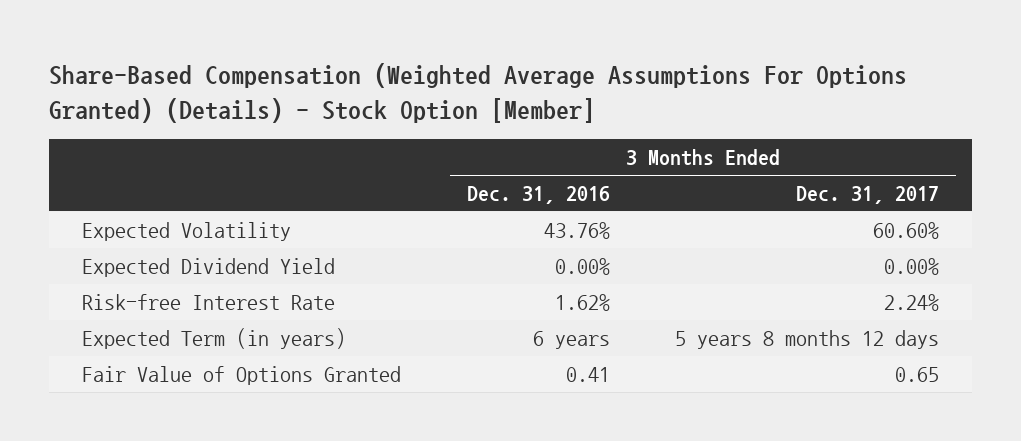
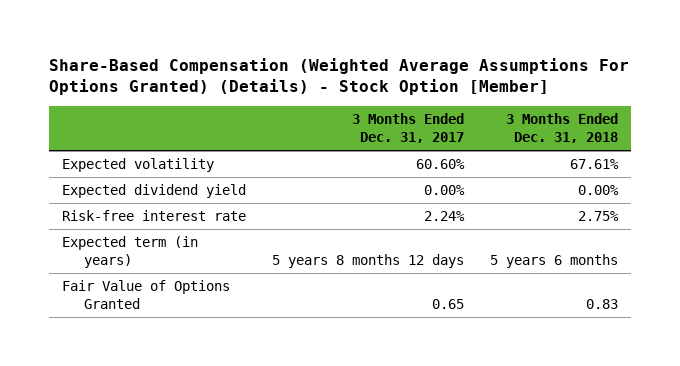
- | 3 Months Ended Dec. 31, 2016 | 3 Months Ended Dec. 31, 2017
+ | 3 Months Ended Dec. 31, 2017 | 3 Months Ended Dec. 31, 2018
- Expected Volatility | 43.76% | 60.60%
- Expected Dividend Yield | 0.00% | 0.00%
- Risk-free Interest Rate | 1.62% | 2.24%
- Expected Term (in years) | 6 years | 5 years 8 months 12 days
+ Expected volatility | 60.60% | 67.61%
+ Expected dividend yield | 0.00% | 0.00%
+ Risk-free interest rate | 2.24% | 2.75%
+ Expected term (in years) | 5 years 8 months 12 days | 5 years 6 months

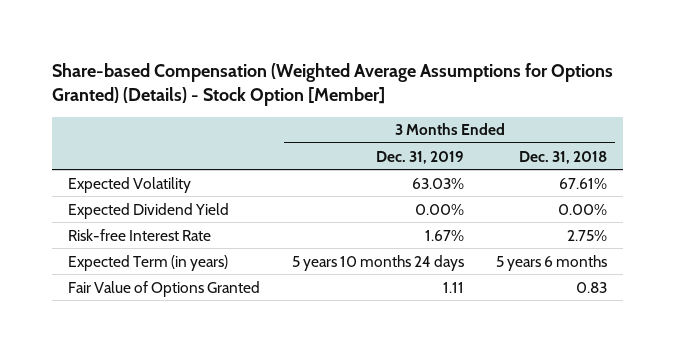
- Share-Based Compensation (Weighted Average Assumptions For Options Granted) (Details) - Stock Option [Member]
+ Share-based Compensation (Weighted Average Assumptions for Options Granted) (Details) - Stock Option [Member]
- | 3 Months Ended Dec. 31, 2017 | 3 Months Ended Dec. 31, 2018
+ | 3 Months Ended Dec. 31, 2019 | 3 Months Ended Dec. 31, 2018
- Expected volatility | 60.60% | 67.61%
- Expected dividend yield | 0.00% | 0.00%
- Risk-free interest rate | 2.24% | 2.75%
- Expected term (in years) | 5 years 8 months 12 days | 5 years 6 months
+ Expected Volatility | 63.03% | 67.61%
+ Expected Dividend Yield | 0.00% | 0.00%
+ Risk-free Interest Rate | 1.67% | 2.75%
+ Expected Term (in years) | 5 years 10 months 24 days | 5 years 6 months

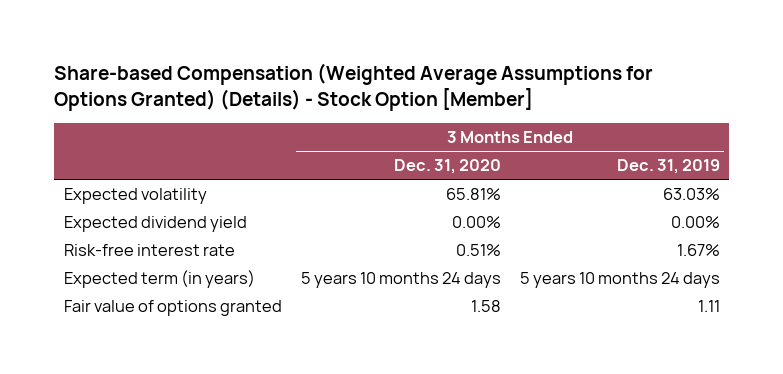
- | 3 Months Ended Dec. 31, 2019 | 3 Months Ended Dec. 31, 2018
+ | 3 Months Ended Dec. 31, 2020 | 3 Months Ended Dec. 31, 2019
- Expected Volatility | 63.03% | 67.61%
- Expected Dividend Yield | 0.00% | 0.00%
- Risk-free Interest Rate | 1.67% | 2.75%
- Expected Term (in years) | 5 years 10 months 24 days | 5 years 6 months
- Fair Value of Options Granted | 1.11 | 0.83
+ Expected volatility | 65.81% | 63.03%
+ Expected dividend yield | 0.00% | 0.00%
+ Risk-free interest rate | 0.51% | 1.67%
+ Expected term (in years) | 5 years 10 months 24 days | 5 years 10 months 24 days
+ Fair value of options granted | 1.58 | 1.11

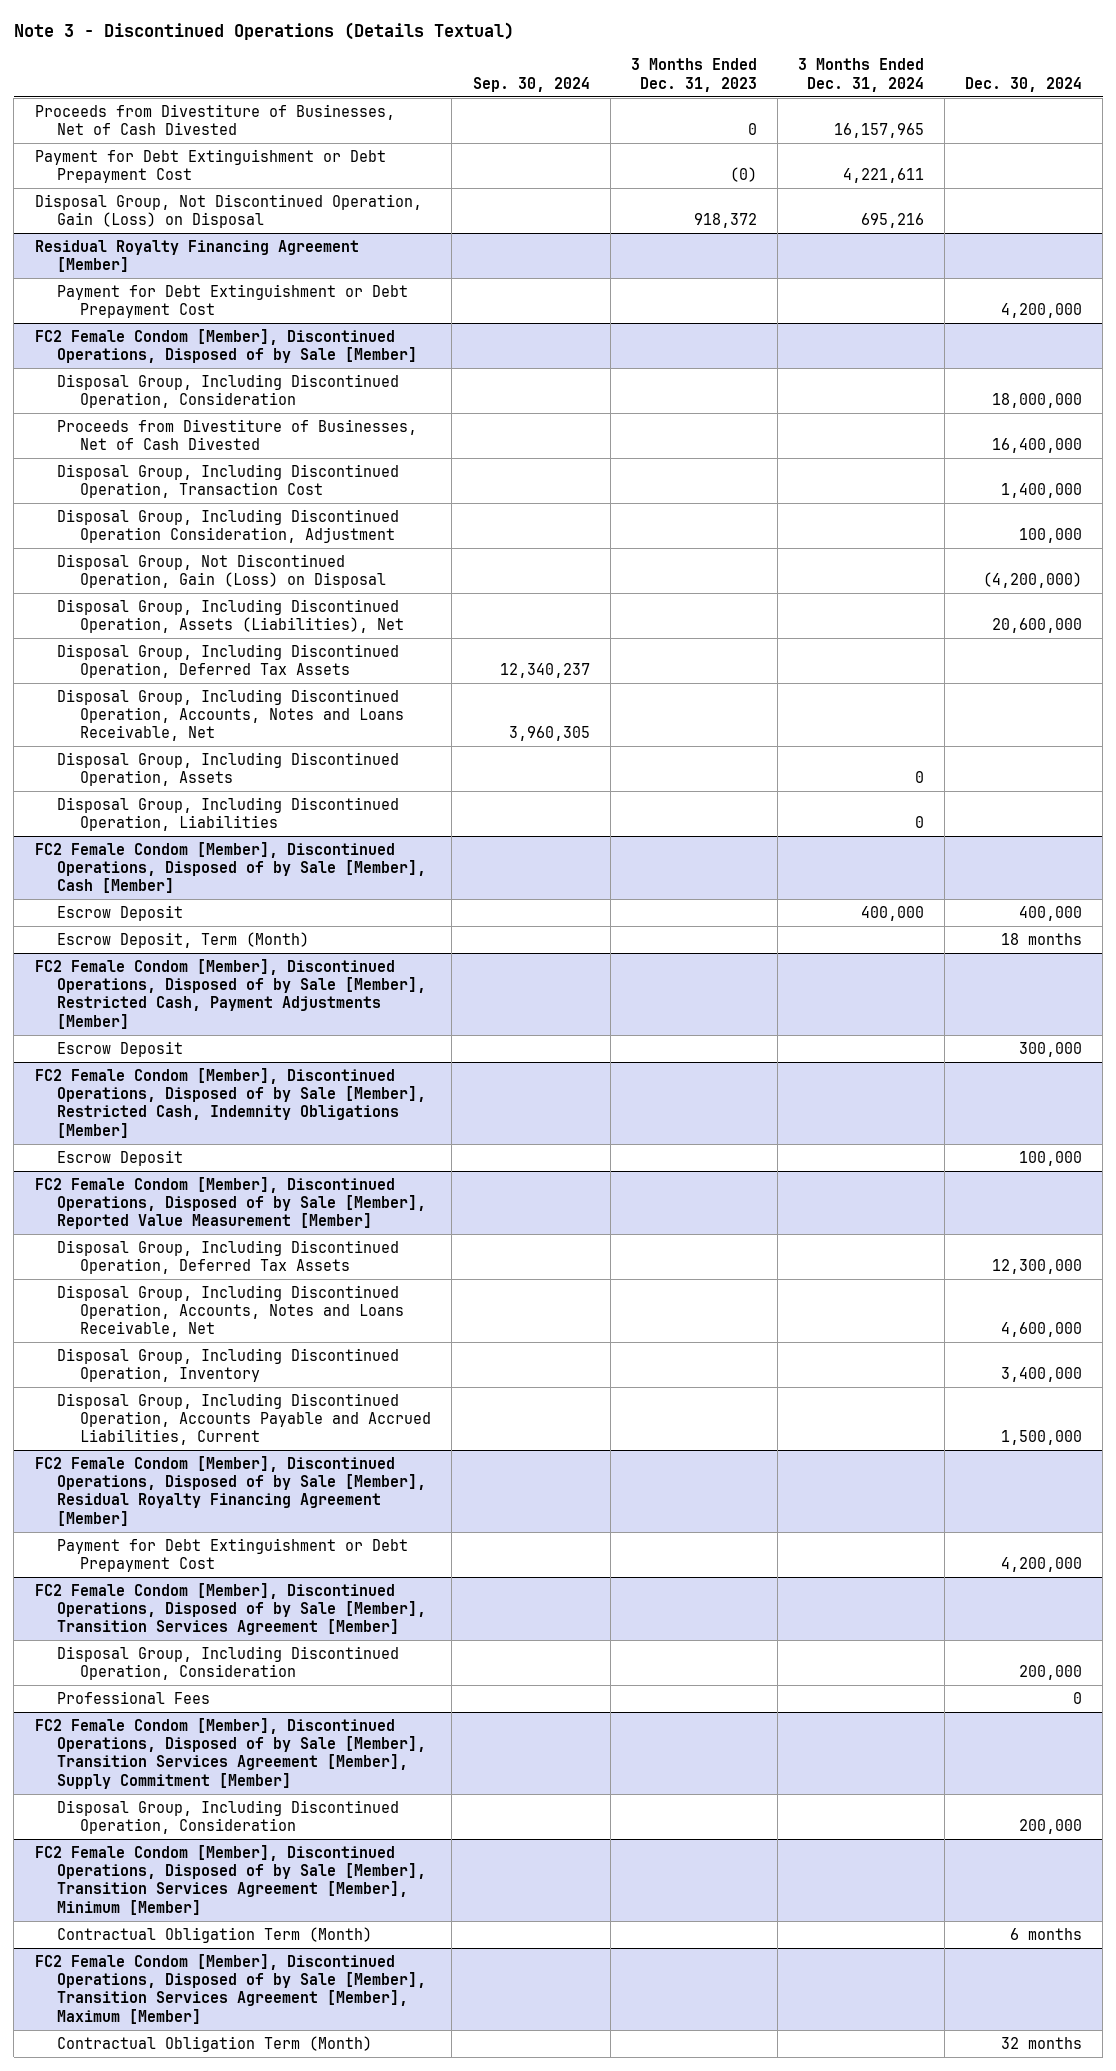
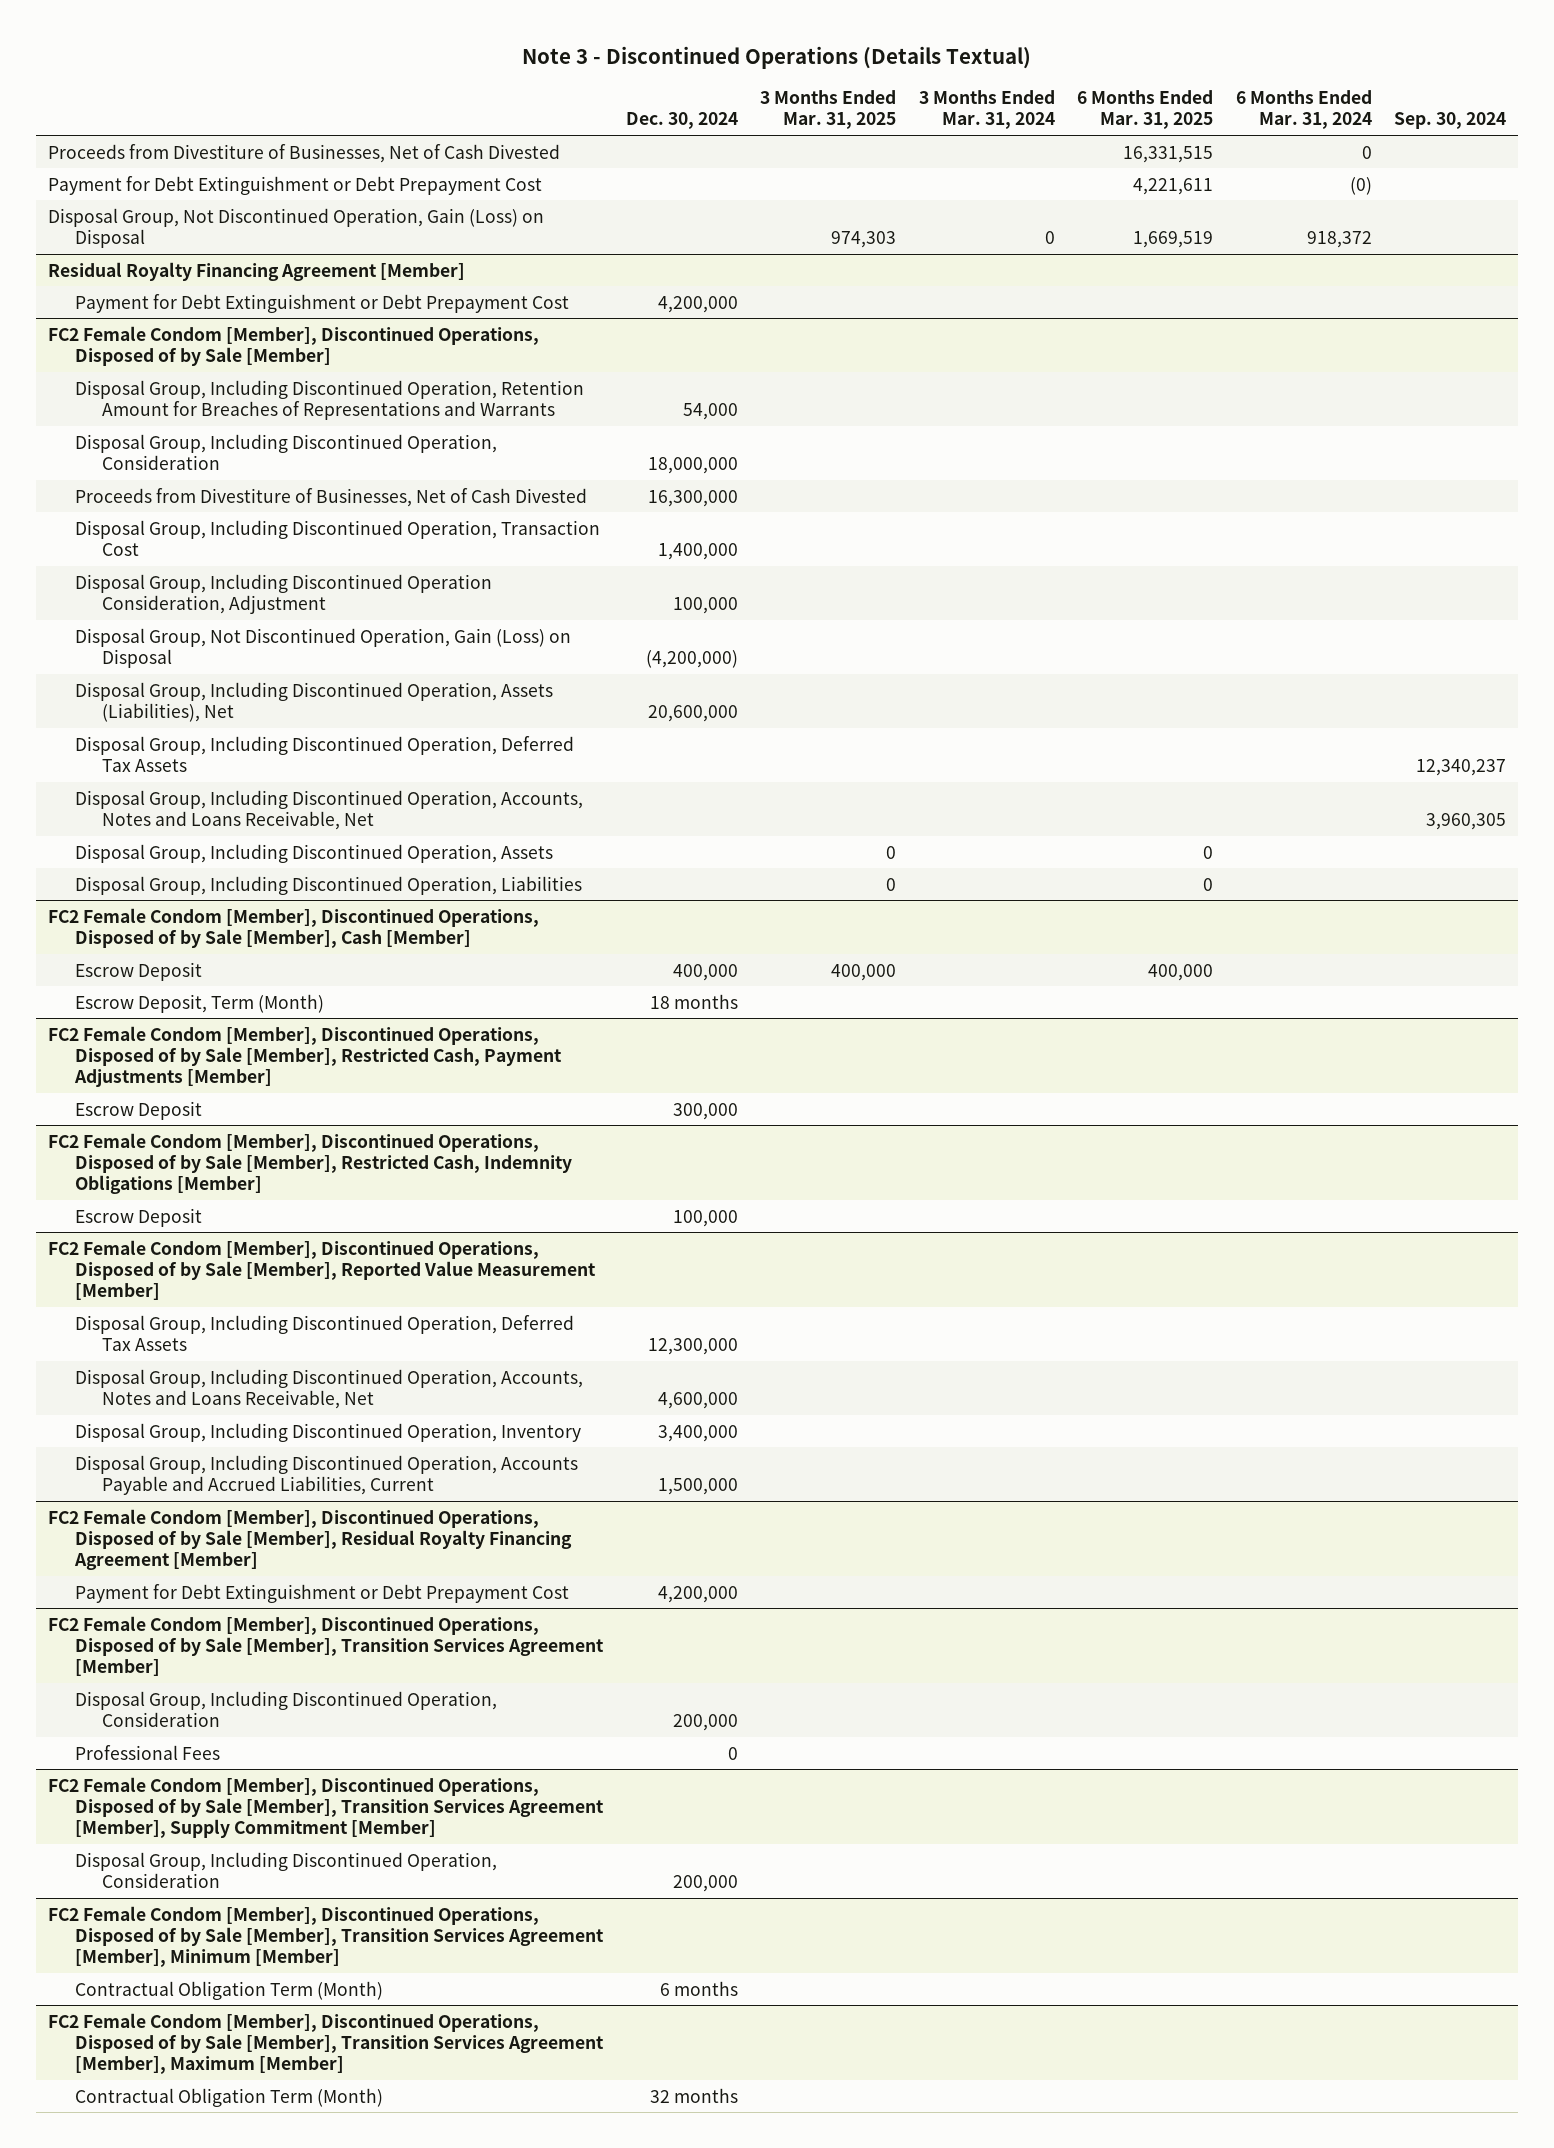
- | Sep. 30, 2024 | 3 Months Ended Dec. 31, 2023 | 3 Months Ended Dec. 31, 2024 | Dec. 30, 2024
+ | Dec. 30, 2024 | 3 Months Ended Mar. 31, 2025 | 3 Months Ended Mar. 31, 2024 | 6 Months Ended Mar. 31, 2025 | 6 Months Ended Mar. 31, 2024 | Sep. 30, 2024
@ FC2 Female Condom [Member], Discontinued Operations, Disposed of by Sale [Member]
+ Disposal Group, Including Discontinued Operation, Retention Amount for Breaches of Representations and Warrants | 54,000 | | | | |
- Proceeds from Divestiture of Businesses, Net of Cash Divested | | | | 16,400,000
+ Proceeds from Divestiture of Businesses, Net of Cash Divested | 16,300,000 | | | | |

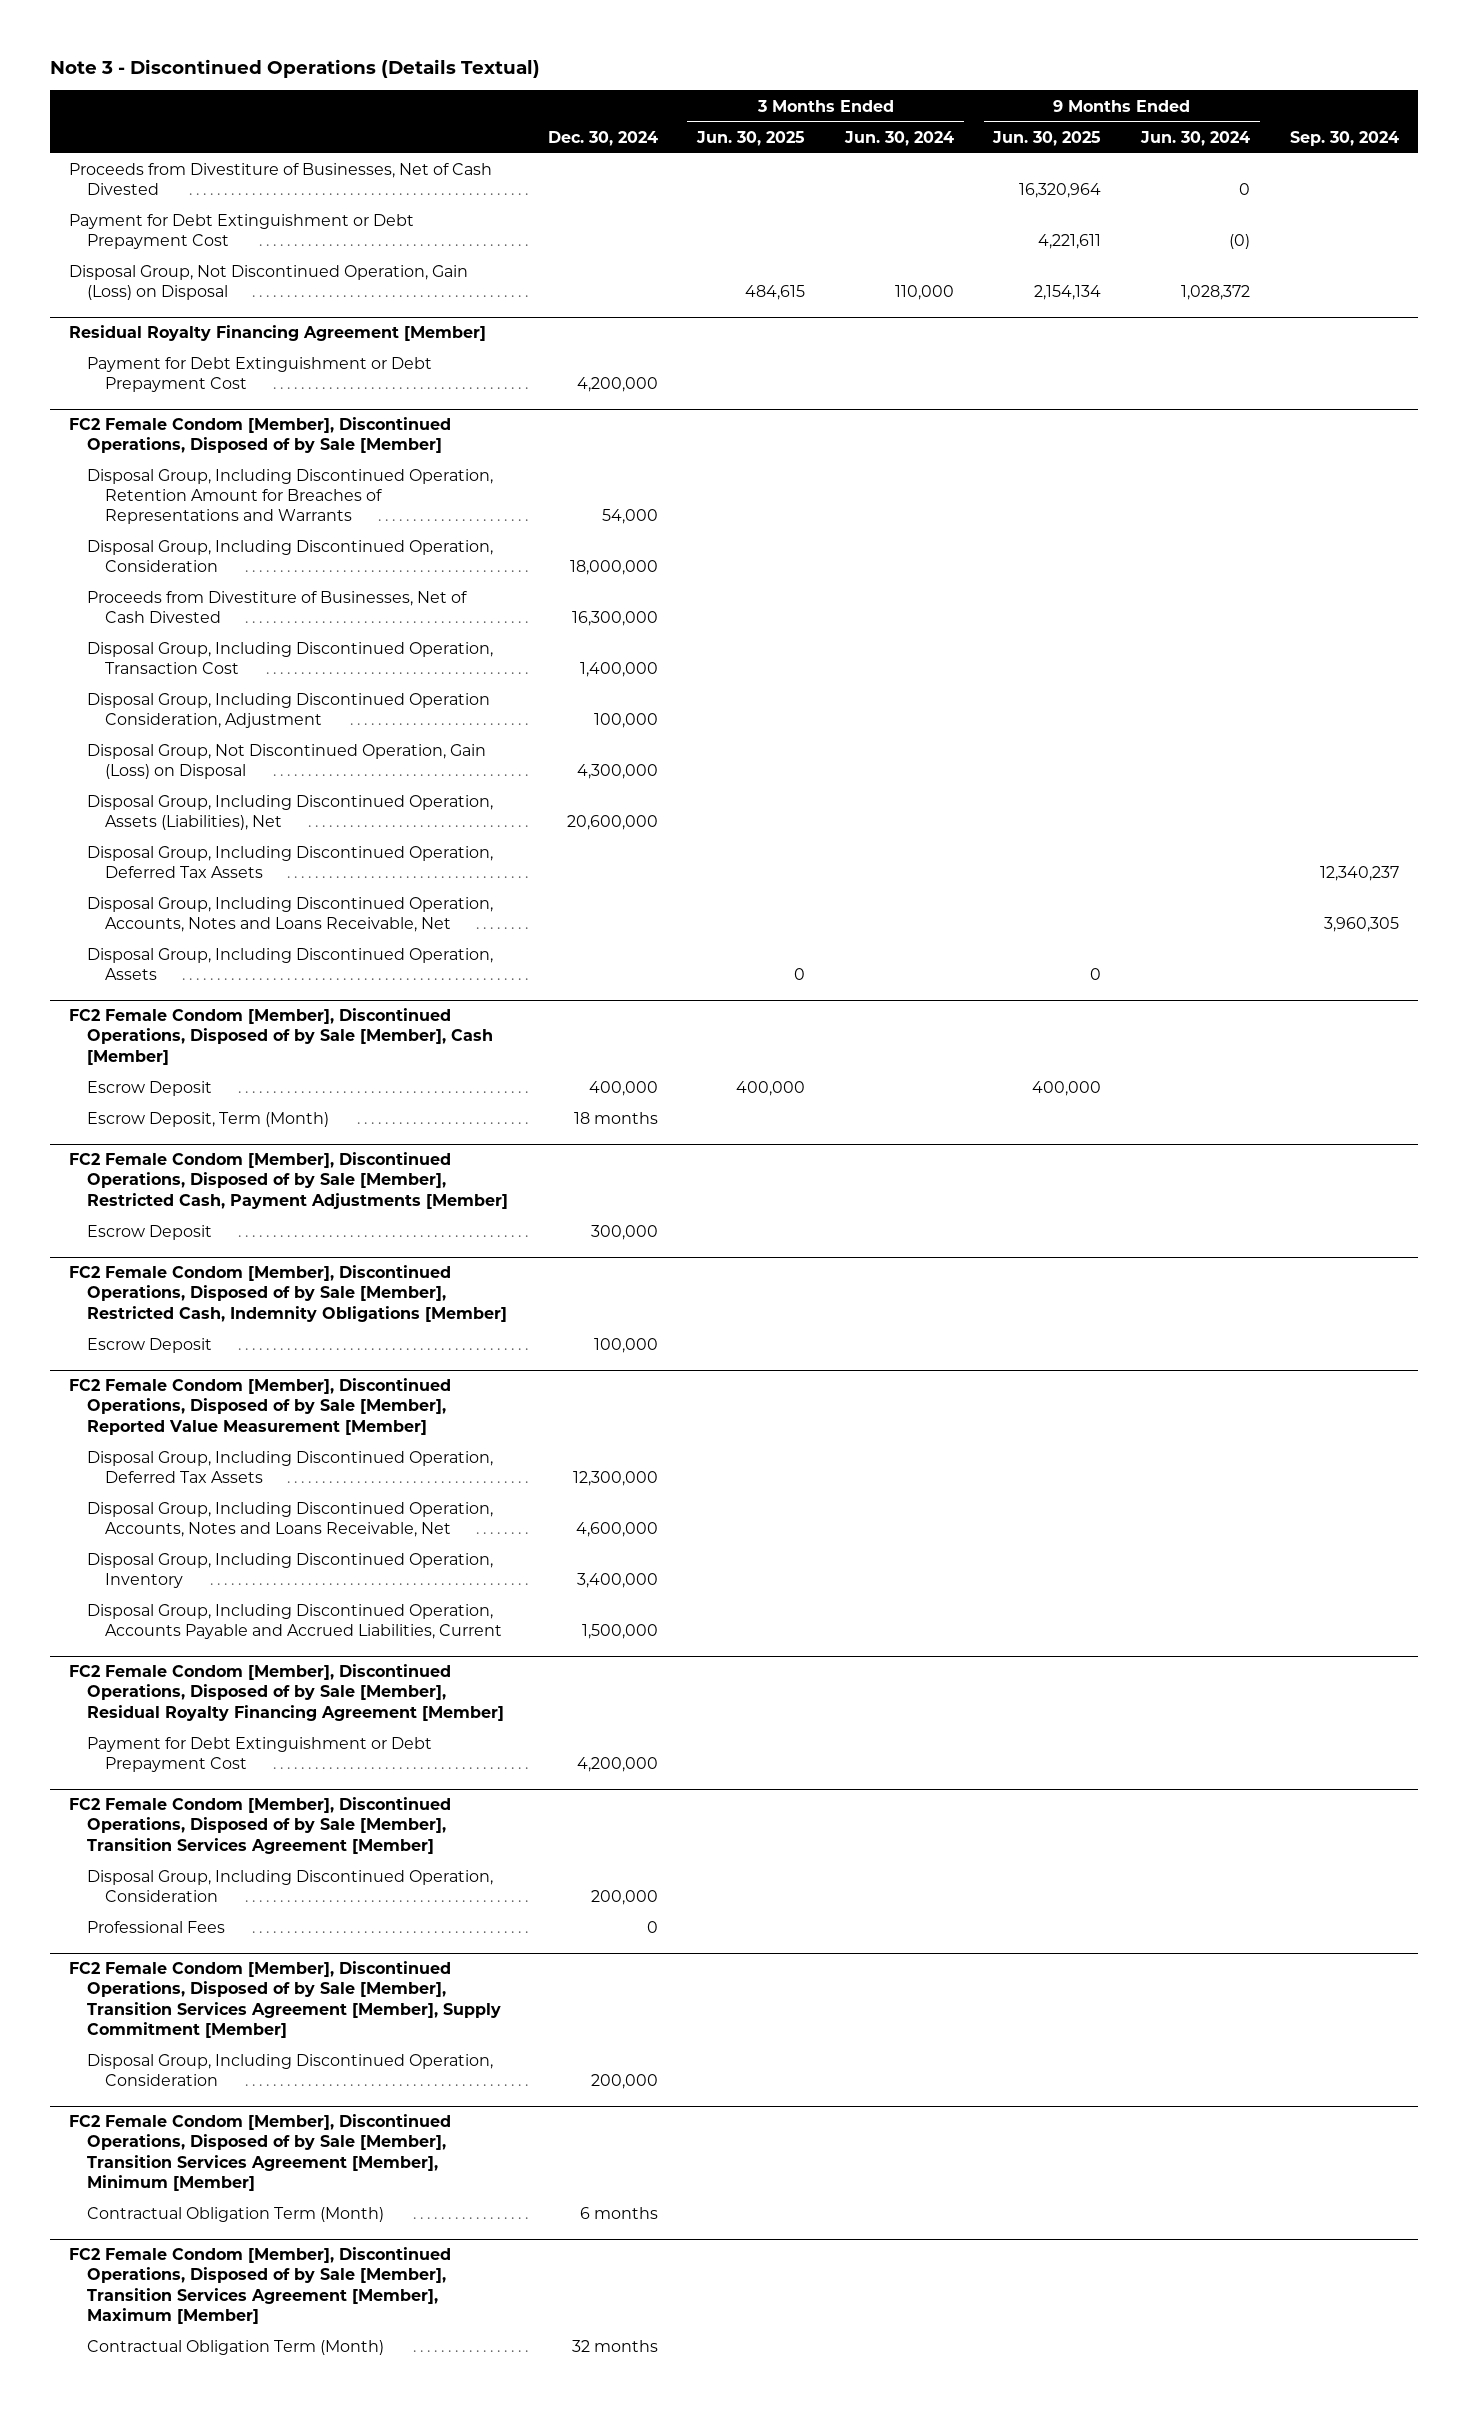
- | Dec. 30, 2024 | 3 Months Ended Mar. 31, 2025 | 3 Months Ended Mar. 31, 2024 | 6 Months Ended Mar. 31, 2025 | 6 Months Ended Mar. 31, 2024 | Sep. 30, 2024
+ | Dec. 30, 2024 | 3 Months Ended Jun. 30, 2025 | 3 Months Ended Jun. 30, 2024 | 9 Months Ended Jun. 30, 2025 | 9 Months Ended Jun. 30, 2024 | Sep. 30, 2024
@ FC2 Female Condom [Member], Discontinued Operations, Disposed of by Sale [Member]
- Disposal Group, Not Discontinued Operation, Gain (Loss) on Disposal | (4,200,000) | | | | |
+ Disposal Group, Not Discontinued Operation, Gain (Loss) on Disposal | 4,300,000 | | | | |
- Disposal Group, Including Discontinued Operation, Liabilities | | 0 | | 0 | |

